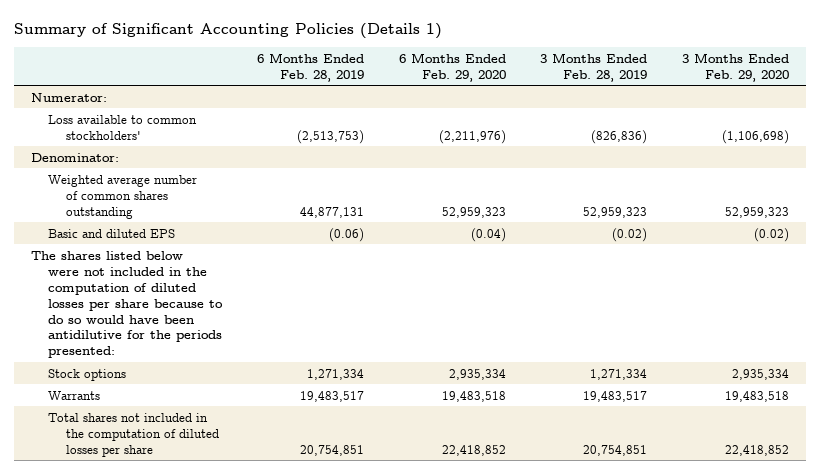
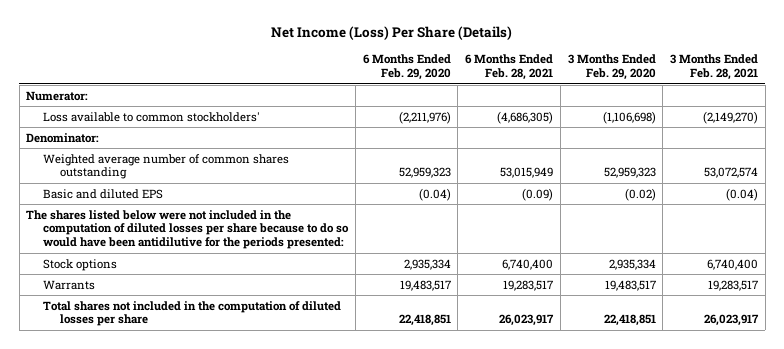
- Summary of Significant Accounting Policies (Details 1)
+ Net Income (Loss) Per Share (Details)
- | 6 Months Ended Feb. 28, 2019 | 6 Months Ended Feb. 29, 2020 | 3 Months Ended Feb. 28, 2019 | 3 Months Ended Feb. 29, 2020
+ | 6 Months Ended Feb. 29, 2020 | 6 Months Ended Feb. 28, 2021 | 3 Months Ended Feb. 29, 2020 | 3 Months Ended Feb. 28, 2021
- Warrants | 19,483,517 | 19,483,518 | 19,483,517 | 19,483,518
- Total shares not included in the computation of diluted losses per share | 20,754,851 | 22,418,852 | 20,754,851 | 22,418,852
+ Warrants | 19,483,517 | 19,283,517 | 19,483,517 | 19,283,517
+ Total shares not included in the computation of diluted losses per share | 22,418,851 | 26,023,917 | 22,418,851 | 26,023,917

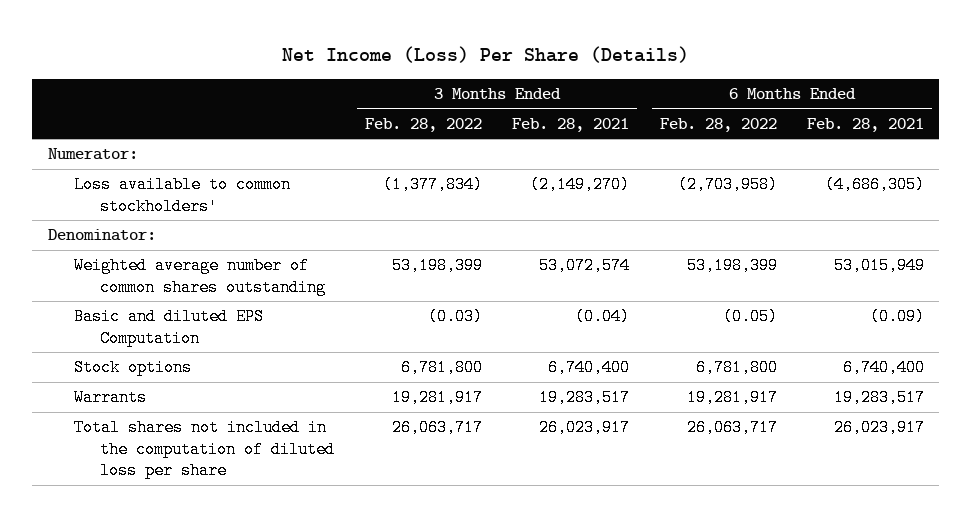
- | 6 Months Ended Feb. 29, 2020 | 6 Months Ended Feb. 28, 2021 | 3 Months Ended Feb. 29, 2020 | 3 Months Ended Feb. 28, 2021
+ | 3 Months Ended Feb. 28, 2022 | 3 Months Ended Feb. 28, 2021 | 6 Months Ended Feb. 28, 2022 | 6 Months Ended Feb. 28, 2021
- Basic and diluted EPS | (0.04) | (0.09) | (0.02) | (0.04)
- The shares listed below were not included in the computation of diluted losses per share because to do so would have been antidilutive for the periods presented:
+ Basic and diluted EPS Computation | (0.03) | (0.04) | (0.05) | (0.09)
- Total shares not included in the computation of diluted losses per share | 22,418,851 | 26,023,917 | 22,418,851 | 26,023,917
+ Total shares not included in the computation of diluted loss per share | 26,063,717 | 26,023,917 | 26,063,717 | 26,023,917

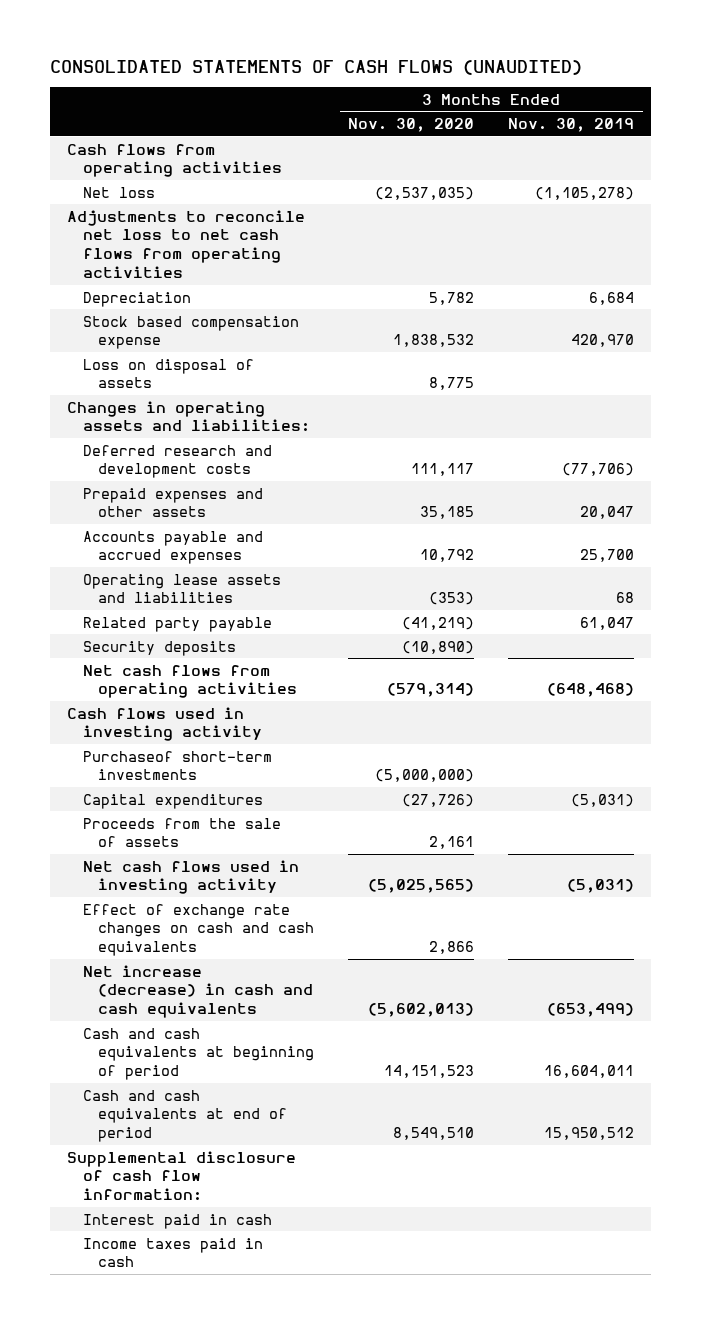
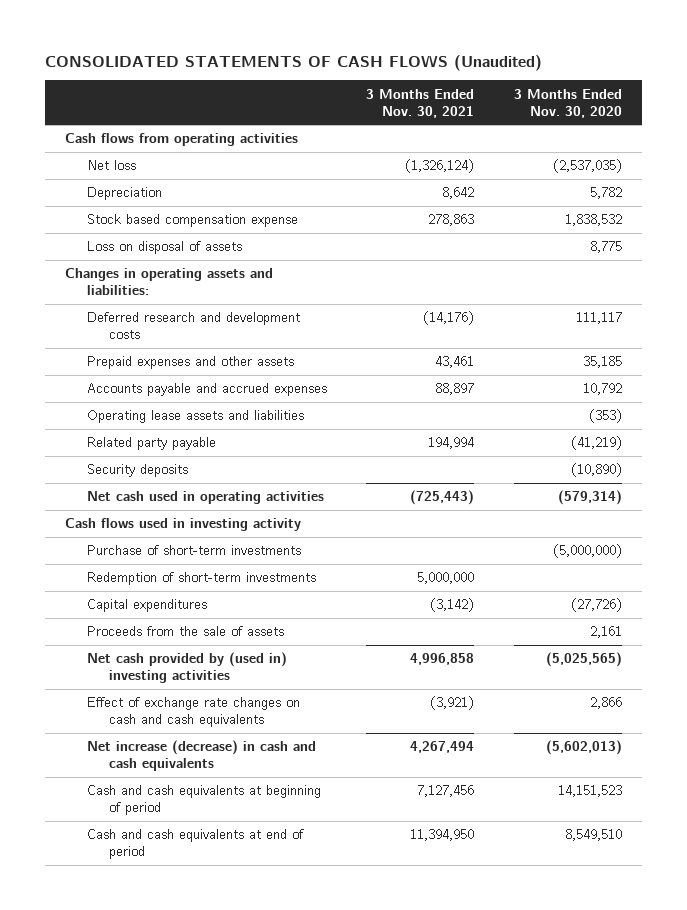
- CONSOLIDATED STATEMENTS OF CASH FLOWS (UNAUDITED)
+ CONSOLIDATED STATEMENTS OF CASH FLOWS (Unaudited)
- | 3 Months Ended Nov. 30, 2020 | 3 Months Ended Nov. 30, 2019
+ | 3 Months Ended Nov. 30, 2021 | 3 Months Ended Nov. 30, 2020
- Adjustments to reconcile net loss to net cash flows from operating activities
- Net cash flows from operating activities | (579,314) | (648,468)
+ Net cash used in operating activities | (725,443) | (579,314)
- Purchaseof short-term investments | (5,000,000) |
+ Purchase of short-term investments | | (5,000,000)
+ Redemption of short-term investments | 5,000,000 |
- Net cash flows used in investing activity | (5,025,565) | (5,031)
+ Net cash provided by (used in) investing activities | 4,996,858 | (5,025,565)
- Supplemental disclosure of cash flow information:
- Interest paid in cash
- Income taxes paid in cash

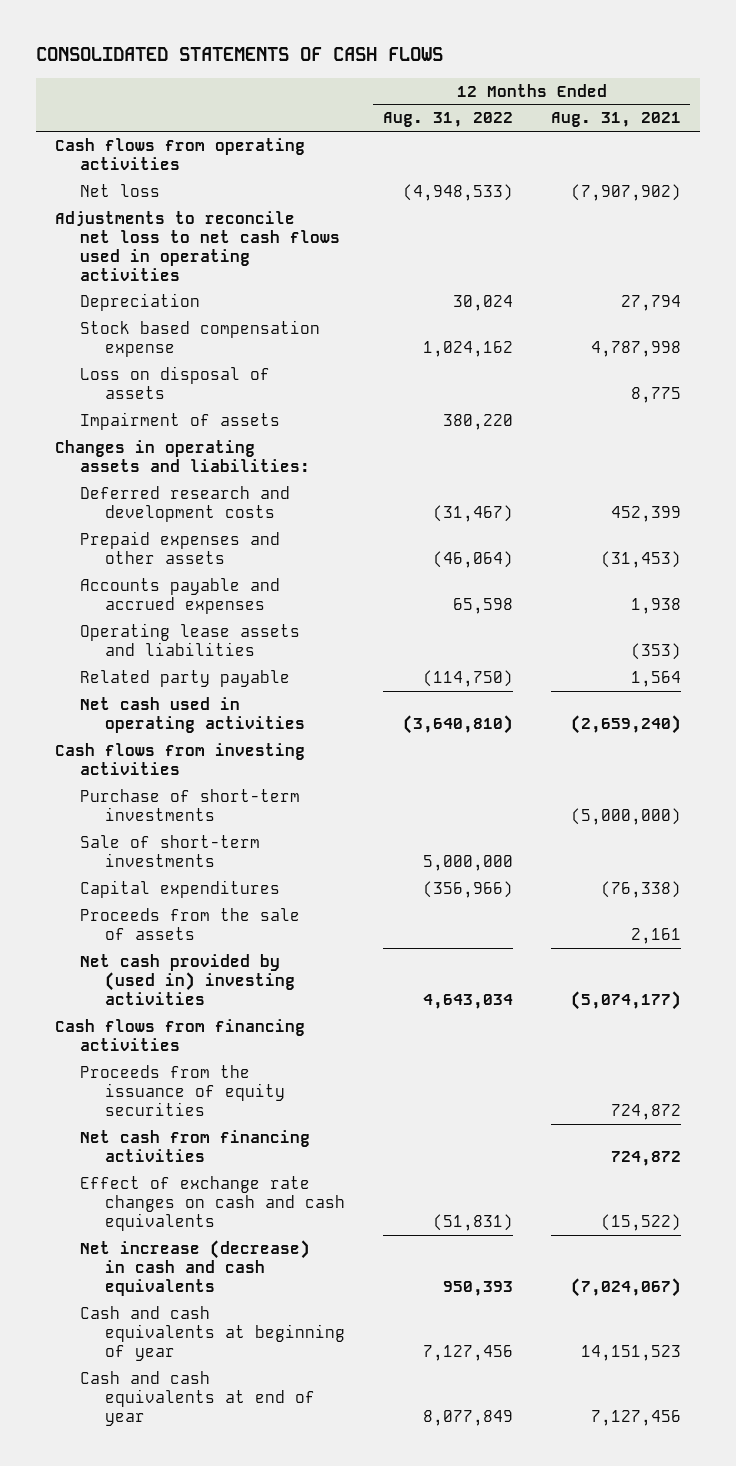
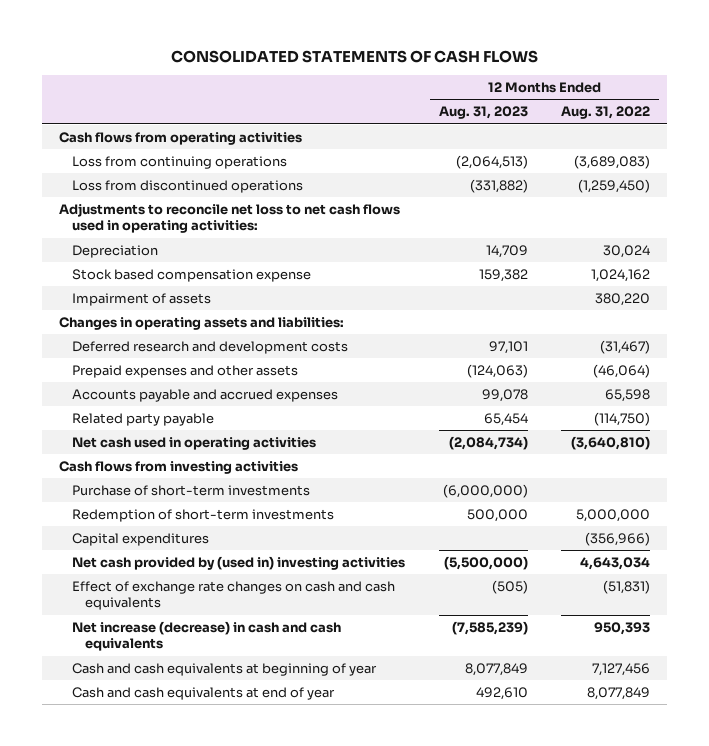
- | 12 Months Ended Aug. 31, 2022 | 12 Months Ended Aug. 31, 2021
+ | 12 Months Ended Aug. 31, 2023 | 12 Months Ended Aug. 31, 2022
- Net loss | (4,948,533) | (7,907,902)
- Adjustments to reconcile net loss to net cash flows used in operating activities
+ Loss from continuing operations | (2,064,513) | (3,689,083)
+ Loss from discontinued operations | (331,882) | (1,259,450)
+ Adjustments to reconcile net loss to net cash flows used in operating activities:
- Loss on disposal of assets | | 8,775
- Operating lease assets and liabilities | | (353)
- Sale of short-term investments | 5,000,000 |
+ Redemption of short-term investments | 500,000 | 5,000,000
- Proceeds from the sale of assets | | 2,161
- Cash flows from financing activities
- Proceeds from the issuance of equity securities | | 724,872
- Net cash from financing activities | | 724,872

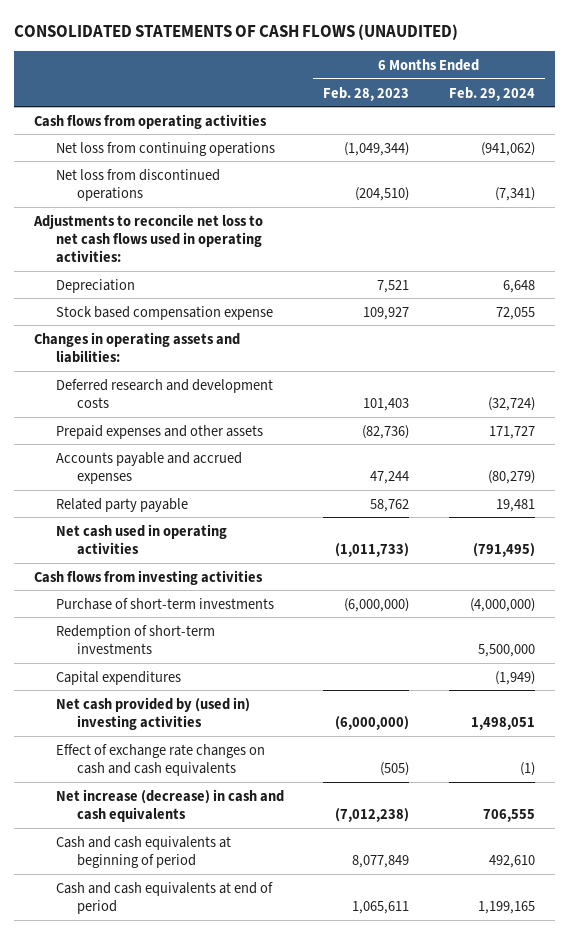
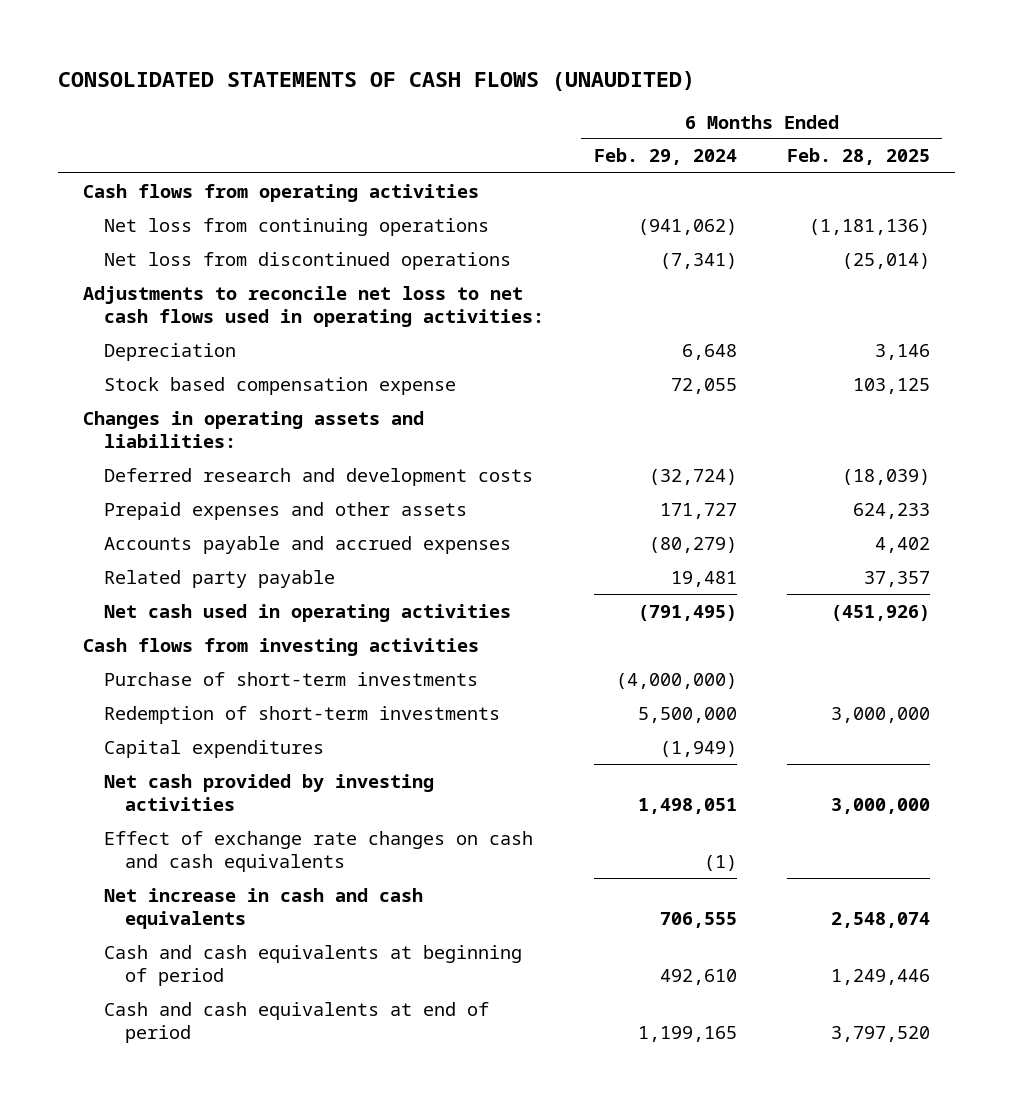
- | 6 Months Ended Feb. 28, 2023 | 6 Months Ended Feb. 29, 2024
+ | 6 Months Ended Feb. 29, 2024 | 6 Months Ended Feb. 28, 2025
- Net cash provided by (used in) investing activities | (6,000,000) | 1,498,051
+ Net cash provided by investing activities | 1,498,051 | 3,000,000
- Net increase (decrease) in cash and cash equivalents | (7,012,238) | 706,555
+ Net increase in cash and cash equivalents | 706,555 | 2,548,074

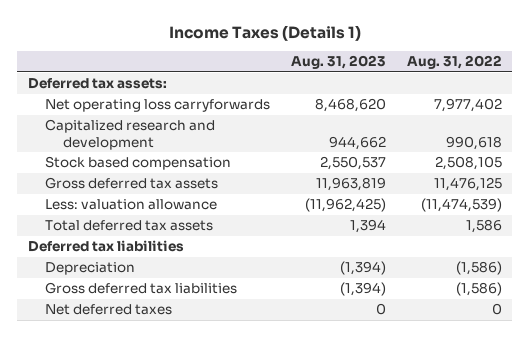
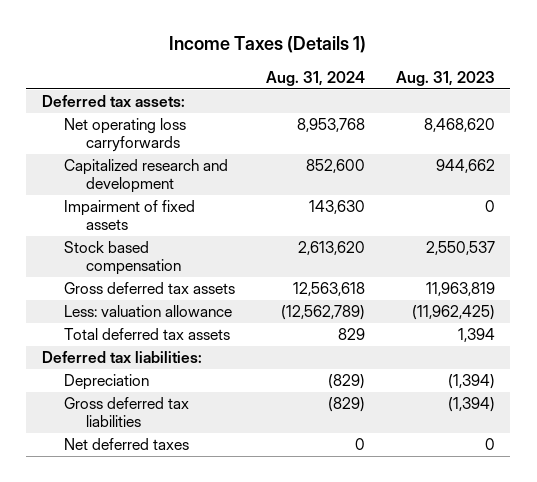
- | Aug. 31, 2023 | Aug. 31, 2022
+ | Aug. 31, 2024 | Aug. 31, 2023
+ Impairment of fixed assets | 143,630 | 0
- Deferred tax liabilities
+ Deferred tax liabilities:

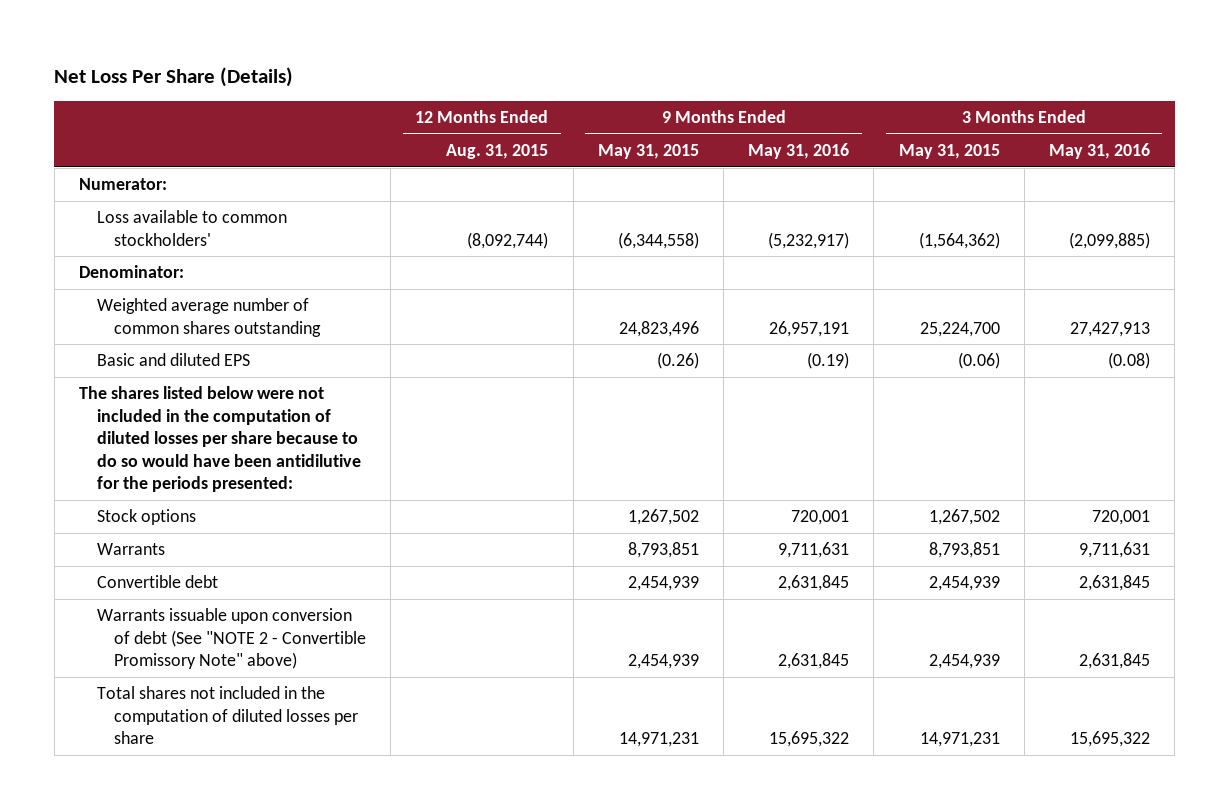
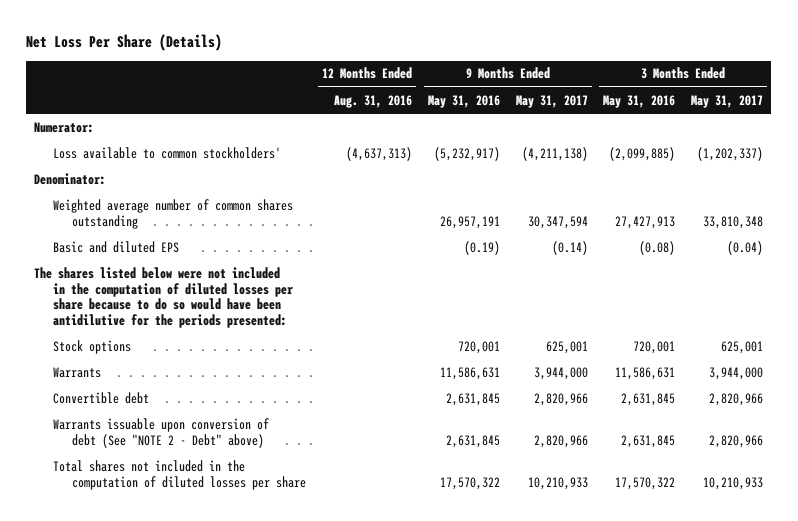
- | 12 Months Ended Aug. 31, 2015 | 9 Months Ended May 31, 2015 | 9 Months Ended May 31, 2016 | 3 Months Ended May 31, 2015 | 3 Months Ended May 31, 2016
+ | 12 Months Ended Aug. 31, 2016 | 9 Months Ended May 31, 2016 | 9 Months Ended May 31, 2017 | 3 Months Ended May 31, 2016 | 3 Months Ended May 31, 2017
- Warrants | | 8,793,851 | 9,711,631 | 8,793,851 | 9,711,631
+ Warrants | | 11,586,631 | 3,944,000 | 11,586,631 | 3,944,000
- Warrants issuable upon conversion of debt (See "NOTE 2 - Convertible Promissory Note" above) | | 2,454,939 | 2,631,845 | 2,454,939 | 2,631,845
- Total shares not included in the computation of diluted losses per share | | 14,971,231 | 15,695,322 | 14,971,231 | 15,695,322
+ Warrants issuable upon conversion of debt (See "NOTE 2 - Debt" above) | | 2,631,845 | 2,820,966 | 2,631,845 | 2,820,966
+ Total shares not included in the computation of diluted losses per share | | 17,570,322 | 10,210,933 | 17,570,322 | 10,210,933

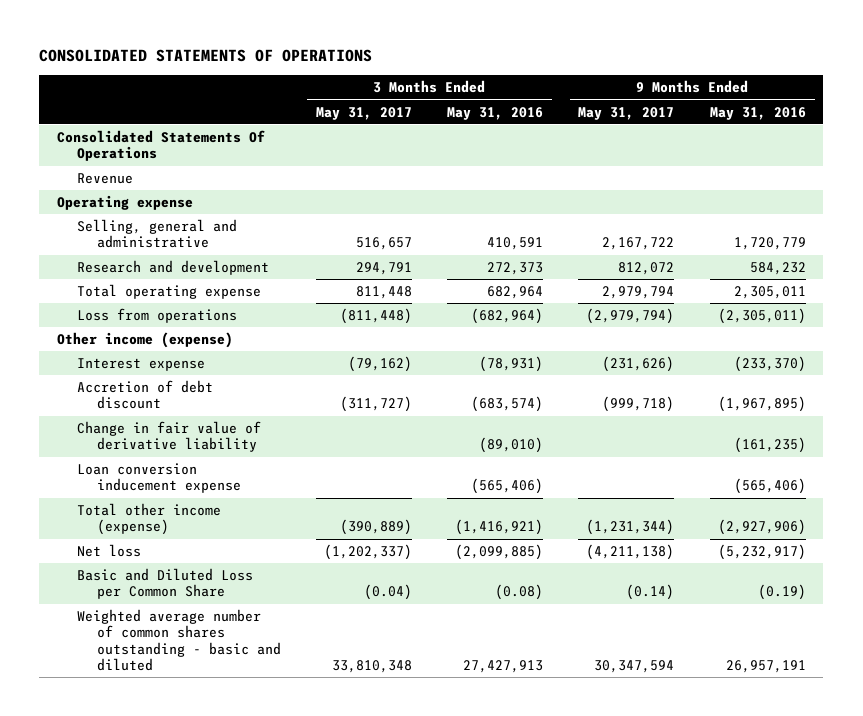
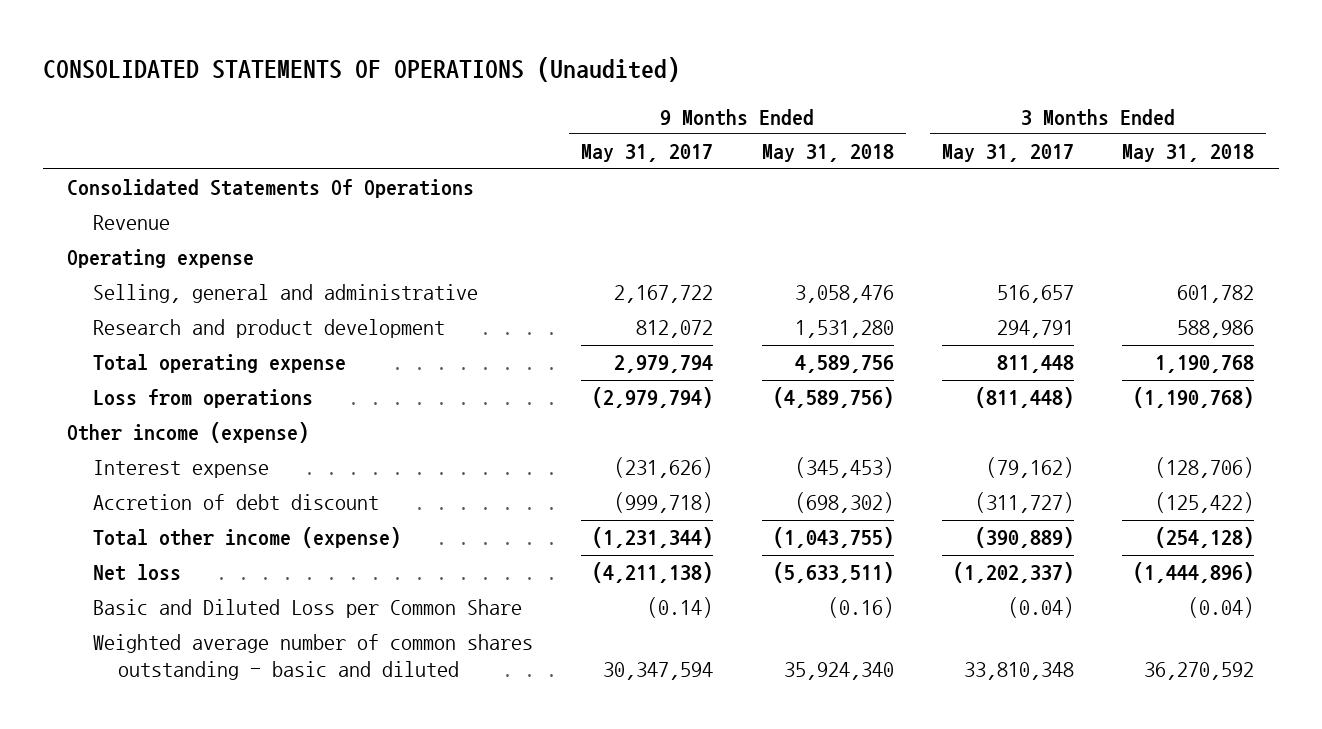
- CONSOLIDATED STATEMENTS OF OPERATIONS
+ CONSOLIDATED STATEMENTS OF OPERATIONS (Unaudited)
- | 3 Months Ended May 31, 2017 | 3 Months Ended May 31, 2016 | 9 Months Ended May 31, 2017 | 9 Months Ended May 31, 2016
+ | 9 Months Ended May 31, 2017 | 9 Months Ended May 31, 2018 | 3 Months Ended May 31, 2017 | 3 Months Ended May 31, 2018
- Research and development | 294,791 | 272,373 | 812,072 | 584,232
+ Research and product development | 812,072 | 1,531,280 | 294,791 | 588,986
- Change in fair value of derivative liability | | (89,010) | | (161,235)
- Loan conversion inducement expense | | (565,406) | | (565,406)

